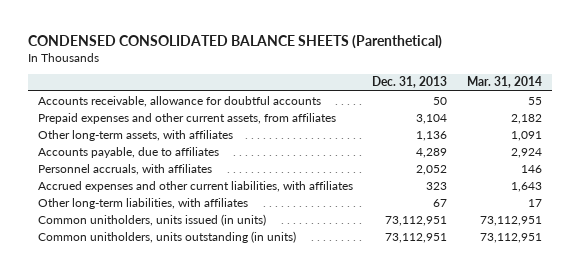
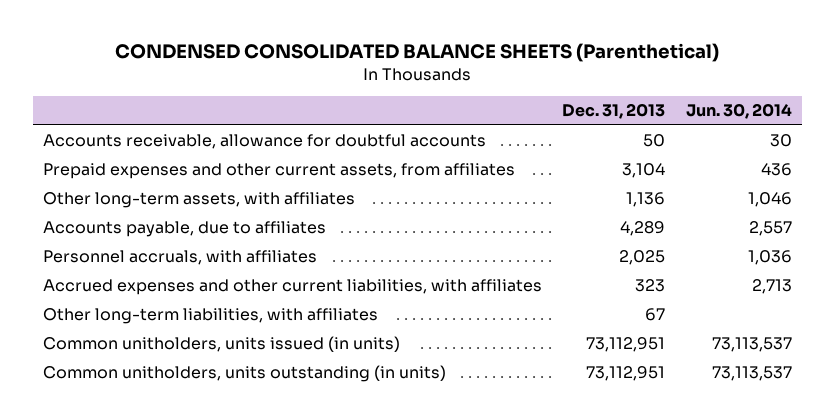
- | Dec. 31, 2013 | Mar. 31, 2014
+ | Dec. 31, 2013 | Jun. 30, 2014
- Personnel accruals, with affiliates | 2,052 | 146
+ Personnel accruals, with affiliates | 2,025 | 1,036

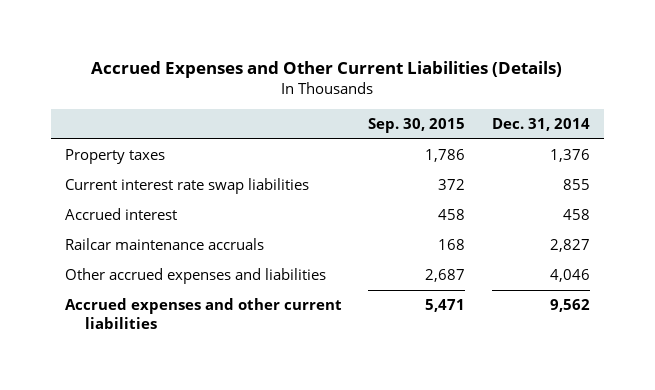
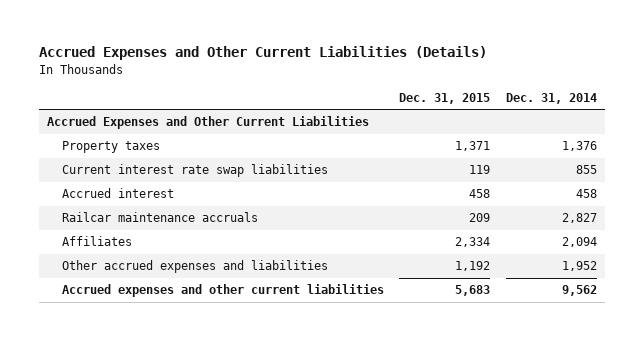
- | Sep. 30, 2015 | Dec. 31, 2014
+ | Dec. 31, 2015 | Dec. 31, 2014
+ Accrued Expenses and Other Current Liabilities
- Other accrued expenses and liabilities | 2,687 | 4,046
+ Affiliates | 2,334 | 2,094
+ Other accrued expenses and liabilities | 1,192 | 1,952

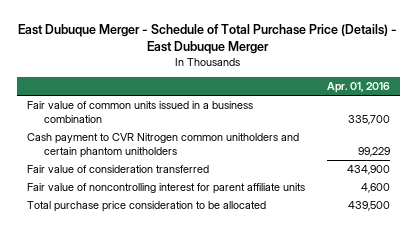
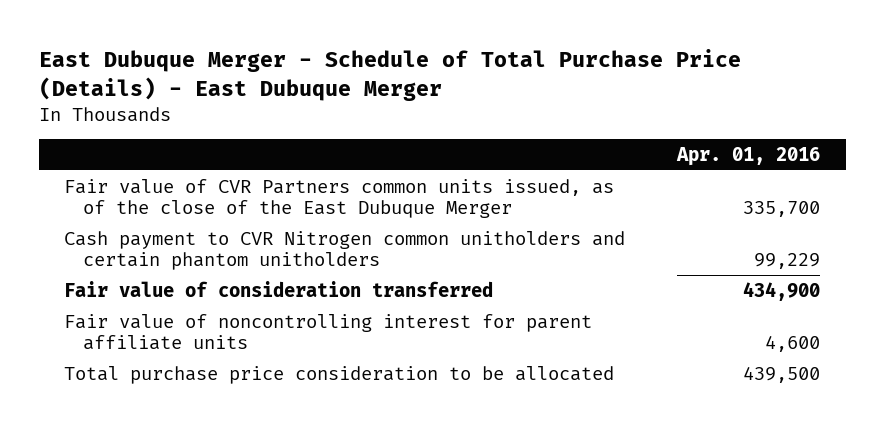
- Fair value of common units issued in a business combination | 335,700
+ Fair value of CVR Partners common units issued, as of the close of the East Dubuque Merger | 335,700

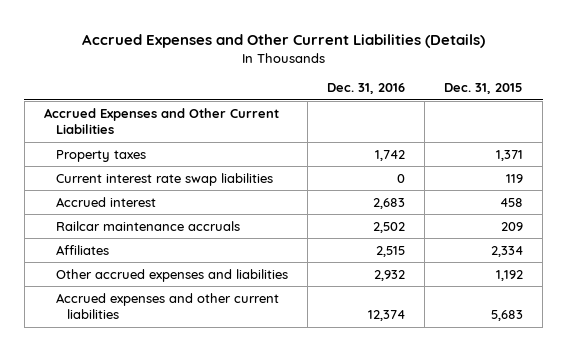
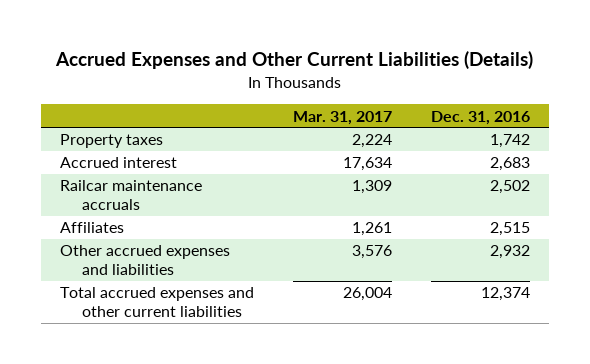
- | Dec. 31, 2016 | Dec. 31, 2015
+ | Mar. 31, 2017 | Dec. 31, 2016
- Accrued Expenses and Other Current Liabilities
- Current interest rate swap liabilities | 0 | 119
- Accrued expenses and other current liabilities | 12,374 | 5,683
+ Total accrued expenses and other current liabilities | 26,004 | 12,374

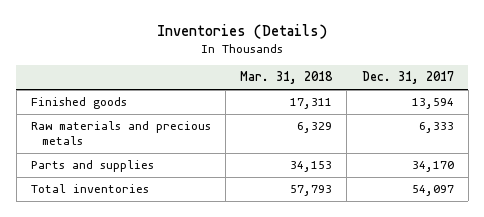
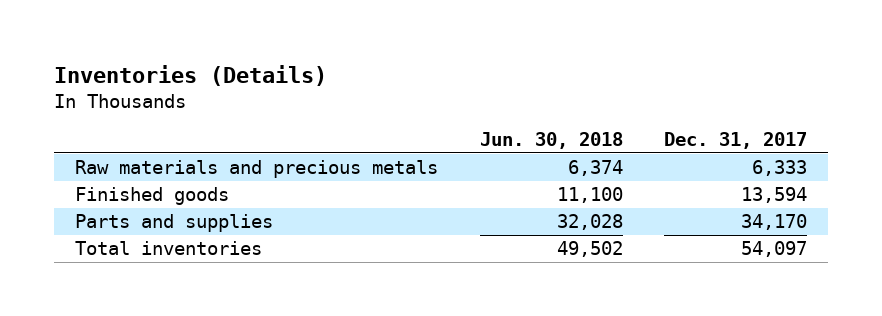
- | Mar. 31, 2018 | Dec. 31, 2017
+ | Jun. 30, 2018 | Dec. 31, 2017
moved down: Finished goods | 11,100 | 13,594

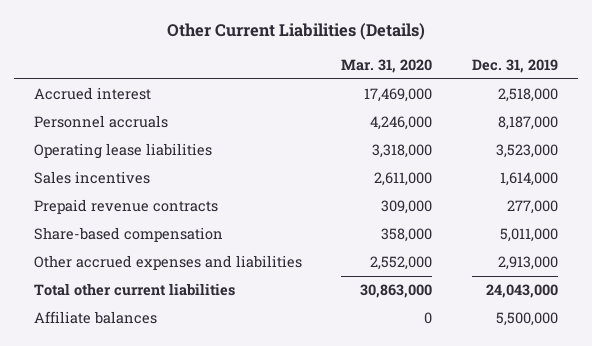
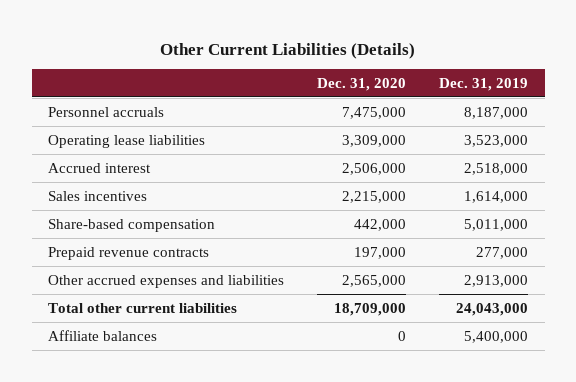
- | Mar. 31, 2020 | Dec. 31, 2019
+ | Dec. 31, 2020 | Dec. 31, 2019
moved down: Accrued interest | 2,506,000 | 2,518,000
moved down: Prepaid revenue contracts | 197,000 | 277,000
- Affiliate balances | 0 | 5,500,000
+ Affiliate balances | 0 | 5,400,000

